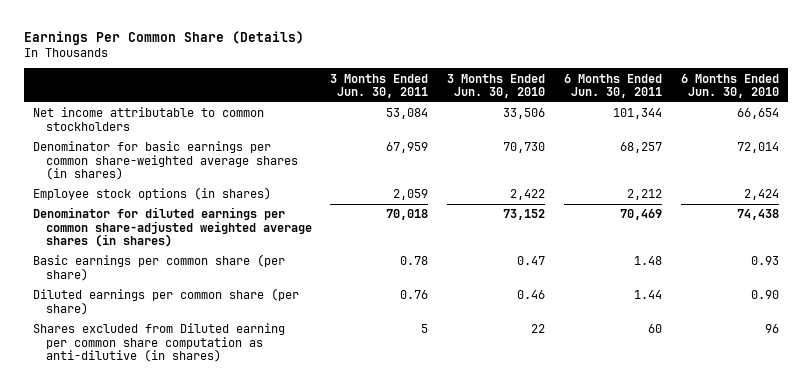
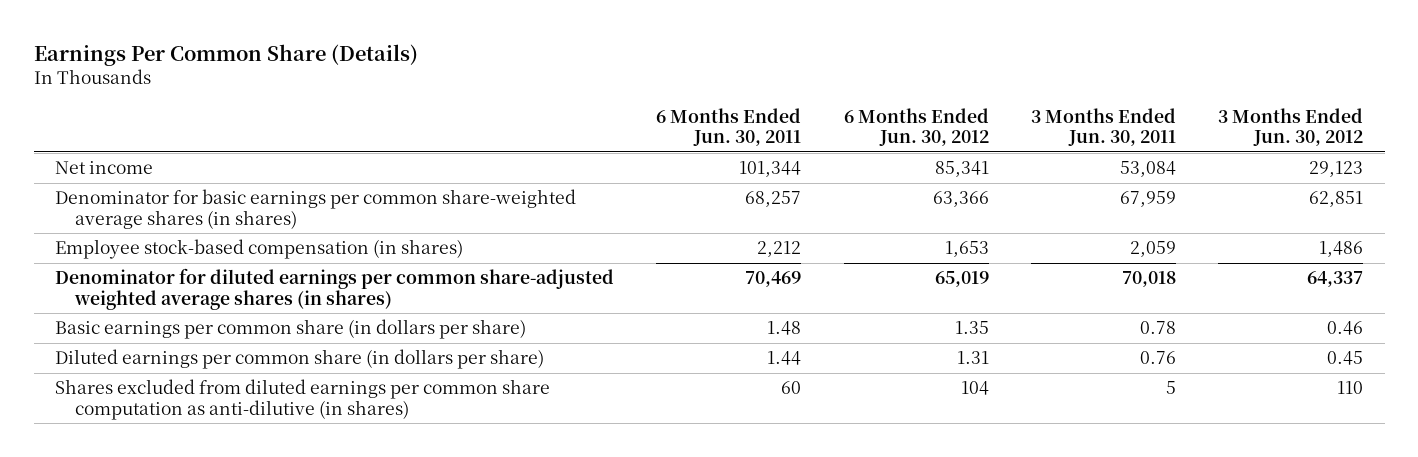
- | 3 Months Ended Jun. 30, 2011 | 3 Months Ended Jun. 30, 2010 | 6 Months Ended Jun. 30, 2011 | 6 Months Ended Jun. 30, 2010
+ | 6 Months Ended Jun. 30, 2011 | 6 Months Ended Jun. 30, 2012 | 3 Months Ended Jun. 30, 2011 | 3 Months Ended Jun. 30, 2012
- Net income attributable to common stockholders | 53,084 | 33,506 | 101,344 | 66,654
+ Net income | 101,344 | 85,341 | 53,084 | 29,123
- Employee stock options (in shares) | 2,059 | 2,422 | 2,212 | 2,424
+ Employee stock-based compensation (in shares) | 2,212 | 1,653 | 2,059 | 1,486
- Basic earnings per common share (per share) | 0.78 | 0.47 | 1.48 | 0.93
- Diluted earnings per common share (per share) | 0.76 | 0.46 | 1.44 | 0.90
- Shares excluded from Diluted earning per common share computation as anti-dilutive (in shares) | 5 | 22 | 60 | 96
+ Basic earnings per common share (in dollars per share) | 1.48 | 1.35 | 0.78 | 0.46
+ Diluted earnings per common share (in dollars per share) | 1.44 | 1.31 | 0.76 | 0.45
+ Shares excluded from diluted earnings per common share computation as anti-dilutive (in shares) | 60 | 104 | 5 | 110

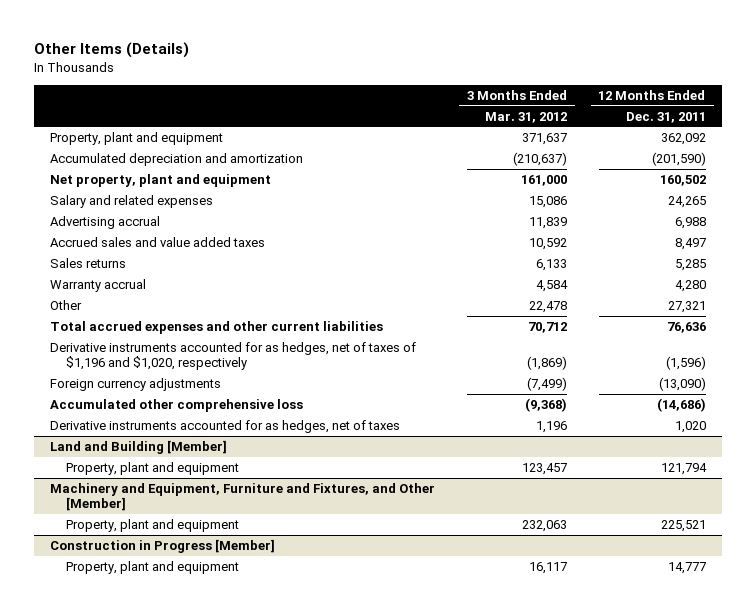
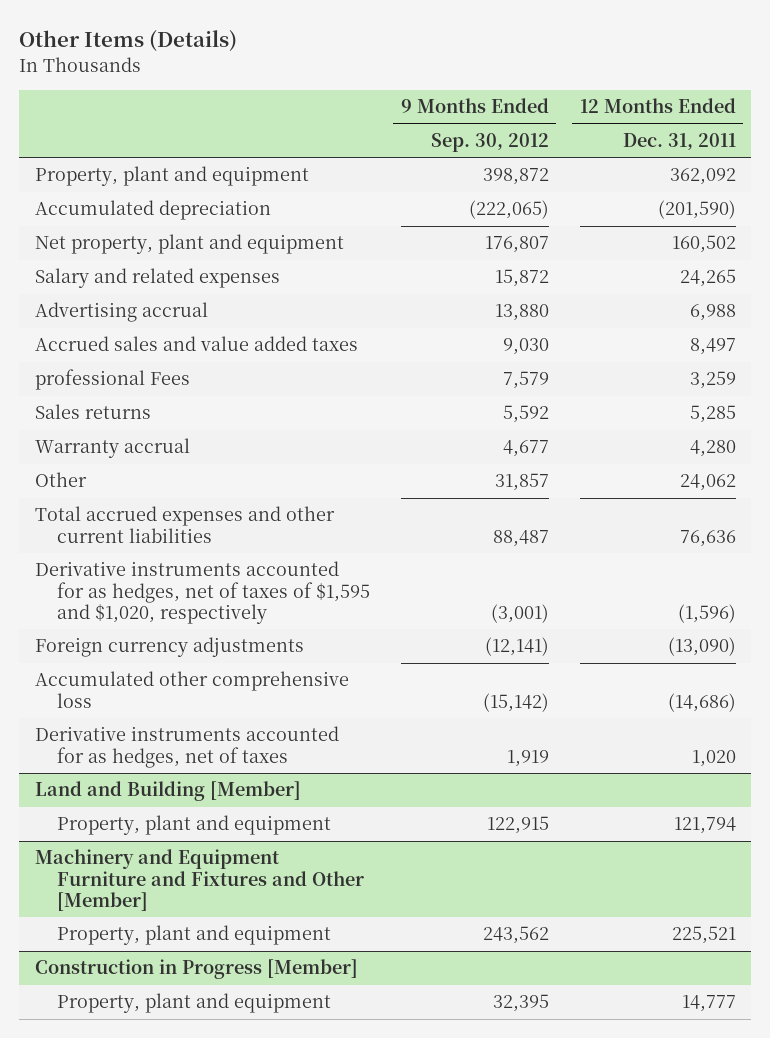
- | 3 Months Ended Mar. 31, 2012 | 12 Months Ended Dec. 31, 2011
+ | 9 Months Ended Sep. 30, 2012 | 12 Months Ended Dec. 31, 2011
- Accumulated depreciation and amortization | (210,637) | (201,590)
+ Accumulated depreciation | (222,065) | (201,590)
+ professional Fees | 7,579 | 3,259
- Other | 22,478 | 27,321
+ Other | 31,857 | 24,062
- Derivative instruments accounted for as hedges, net of taxes of $1,196 and $1,020, respectively | (1,869) | (1,596)
+ Derivative instruments accounted for as hedges, net of taxes of $1,595 and $1,020, respectively | (3,001) | (1,596)
- Machinery and Equipment, Furniture and Fixtures, and Other [Member]
+ Machinery and Equipment Furniture and Fixtures and Other [Member]

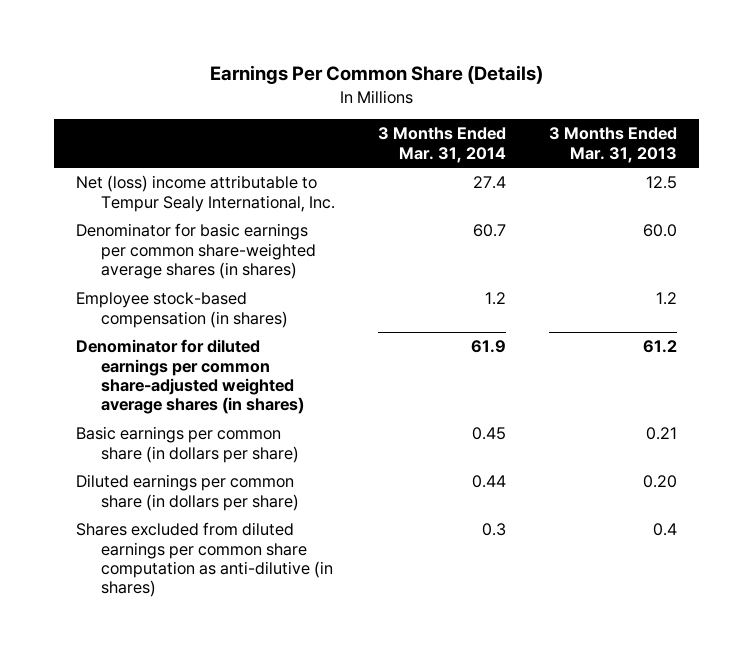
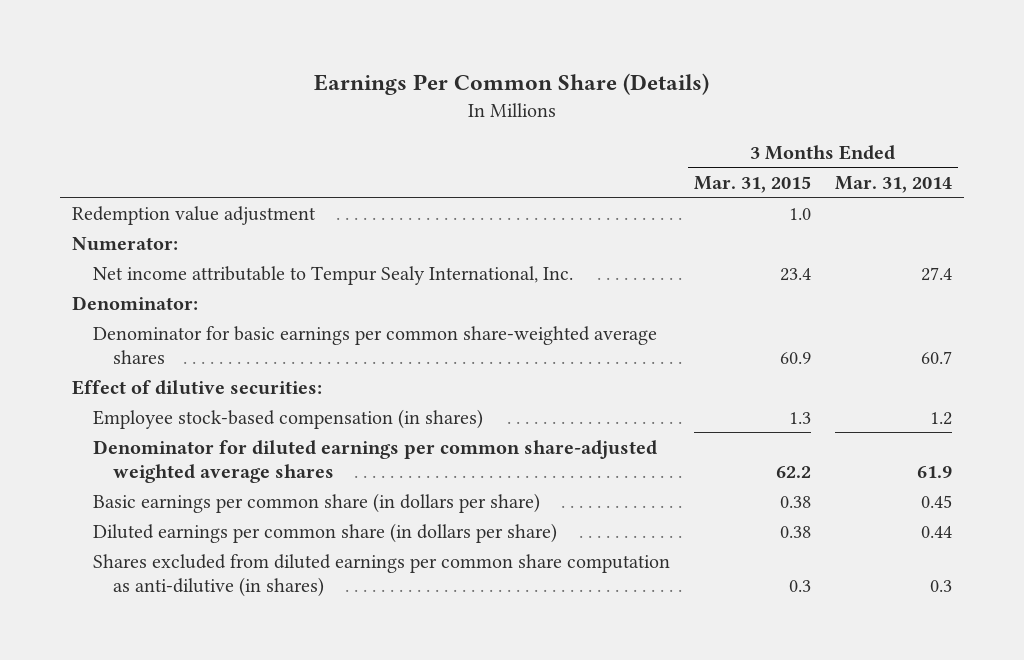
- | 3 Months Ended Mar. 31, 2014 | 3 Months Ended Mar. 31, 2013
+ | 3 Months Ended Mar. 31, 2015 | 3 Months Ended Mar. 31, 2014
- Net (loss) income attributable to Tempur Sealy International, Inc. | 27.4 | 12.5
- Denominator for basic earnings per common share-weighted average shares (in shares) | 60.7 | 60.0
+ Redemption value adjustment | 1.0 |
+ Numerator:
+ Net income attributable to Tempur Sealy International, Inc. | 23.4 | 27.4
+ Denominator:
+ Denominator for basic earnings per common share-weighted average shares | 60.9 | 60.7
+ Effect of dilutive securities:
- Denominator for diluted earnings per common share-adjusted weighted average shares (in shares) | 61.9 | 61.2
+ Denominator for diluted earnings per common share-adjusted weighted average shares | 62.2 | 61.9

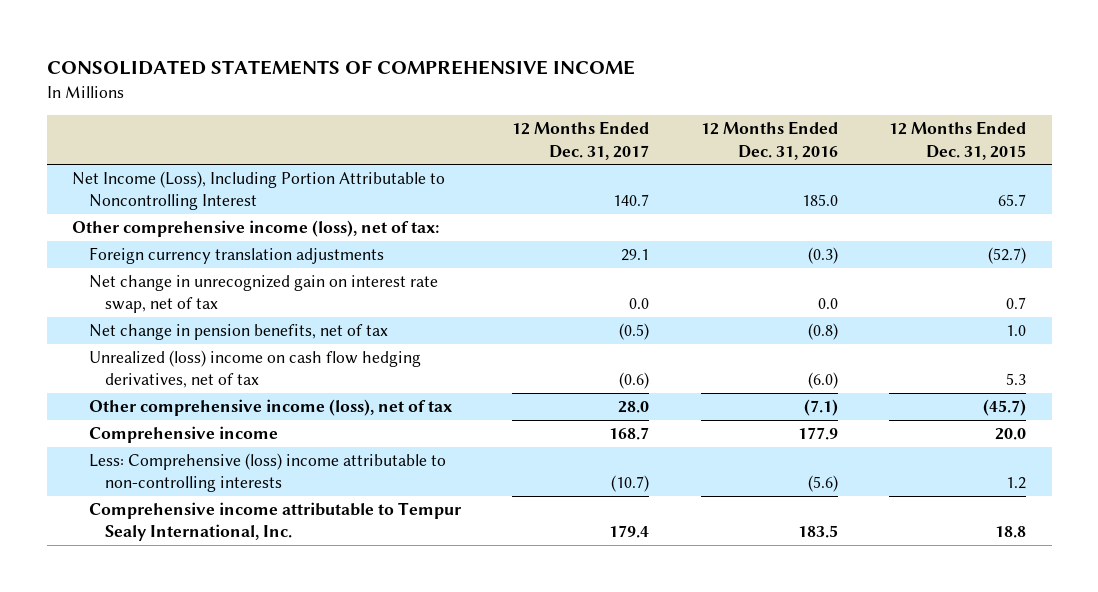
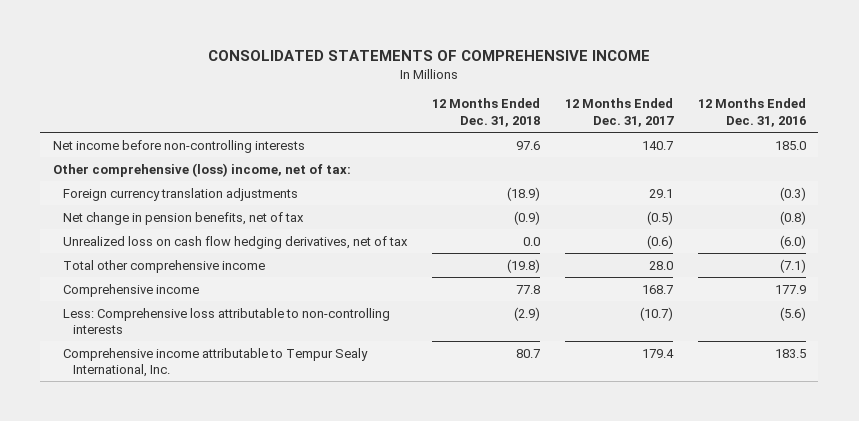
- | 12 Months Ended Dec. 31, 2017 | 12 Months Ended Dec. 31, 2016 | 12 Months Ended Dec. 31, 2015
+ | 12 Months Ended Dec. 31, 2018 | 12 Months Ended Dec. 31, 2017 | 12 Months Ended Dec. 31, 2016
- Net Income (Loss), Including Portion Attributable to Noncontrolling Interest | 140.7 | 185.0 | 65.7
- Other comprehensive income (loss), net of tax:
+ Net income before non-controlling interests | 97.6 | 140.7 | 185.0
+ Other comprehensive (loss) income, net of tax:
- Net change in unrecognized gain on interest rate swap, net of tax | 0.0 | 0.0 | 0.7
- Unrealized (loss) income on cash flow hedging derivatives, net of tax | (0.6) | (6.0) | 5.3
- Other comprehensive income (loss), net of tax | 28.0 | (7.1) | (45.7)
+ Unrealized loss on cash flow hedging derivatives, net of tax | 0.0 | (0.6) | (6.0)
+ Total other comprehensive income | (19.8) | 28.0 | (7.1)
- Less: Comprehensive (loss) income attributable to non-controlling interests | (10.7) | (5.6) | 1.2
+ Less: Comprehensive loss attributable to non-controlling interests | (2.9) | (10.7) | (5.6)

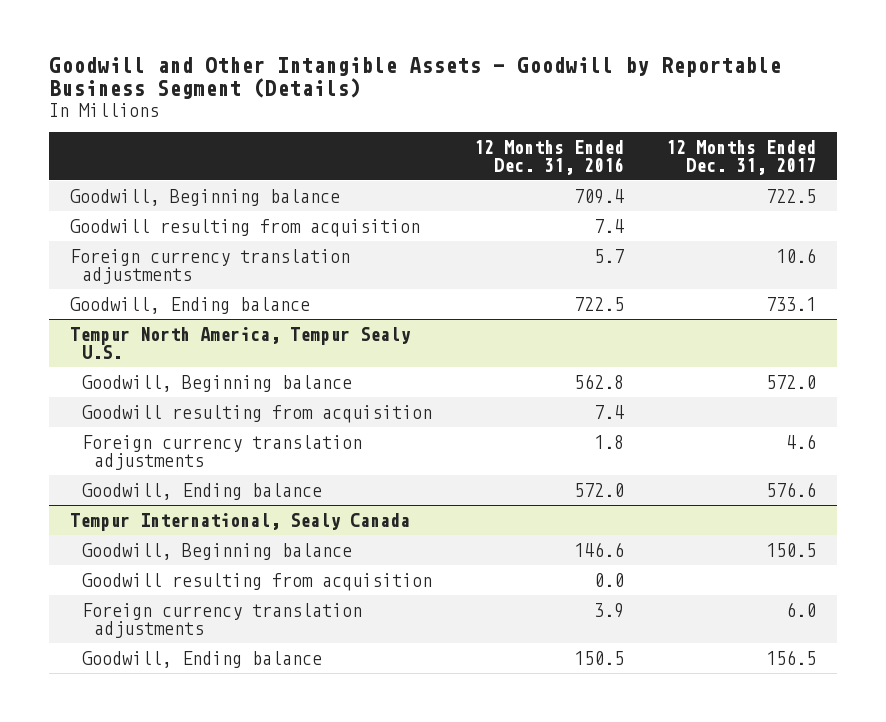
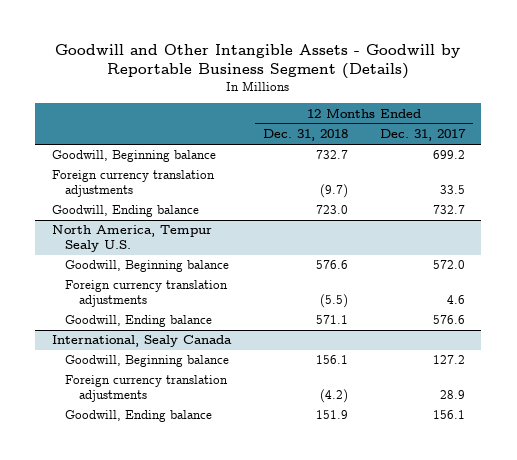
- | 12 Months Ended Dec. 31, 2016 | 12 Months Ended Dec. 31, 2017
+ | 12 Months Ended Dec. 31, 2018 | 12 Months Ended Dec. 31, 2017
- Goodwill, Beginning balance | 709.4 | 722.5
- Goodwill resulting from acquisition | 7.4 |
- Foreign currency translation adjustments | 5.7 | 10.6
- Goodwill, Ending balance | 722.5 | 733.1
- Tempur North America, Tempur Sealy U.S.
+ Goodwill, Beginning balance | 732.7 | 699.2
+ Foreign currency translation adjustments | (9.7) | 33.5
+ Goodwill, Ending balance | 723.0 | 732.7
+ North America, Tempur Sealy U.S.
- Goodwill resulting from acquisition | 7.4 |
- Tempur International, Sealy Canada
- Goodwill, Beginning balance | 146.6 | 150.5
- Goodwill resulting from acquisition | 0.0 |
- Foreign currency translation adjustments | 3.9 | 6.0
- Goodwill, Ending balance | 150.5 | 156.5
+ International, Sealy Canada
+ Goodwill, Beginning balance | 156.1 | 127.2
+ Foreign currency translation adjustments | (4.2) | 28.9
+ Goodwill, Ending balance | 151.9 | 156.1

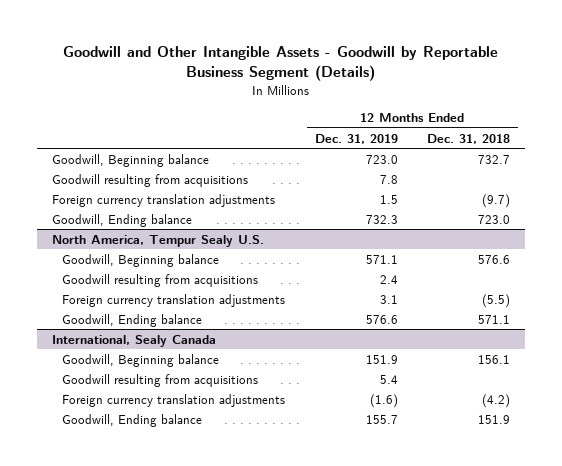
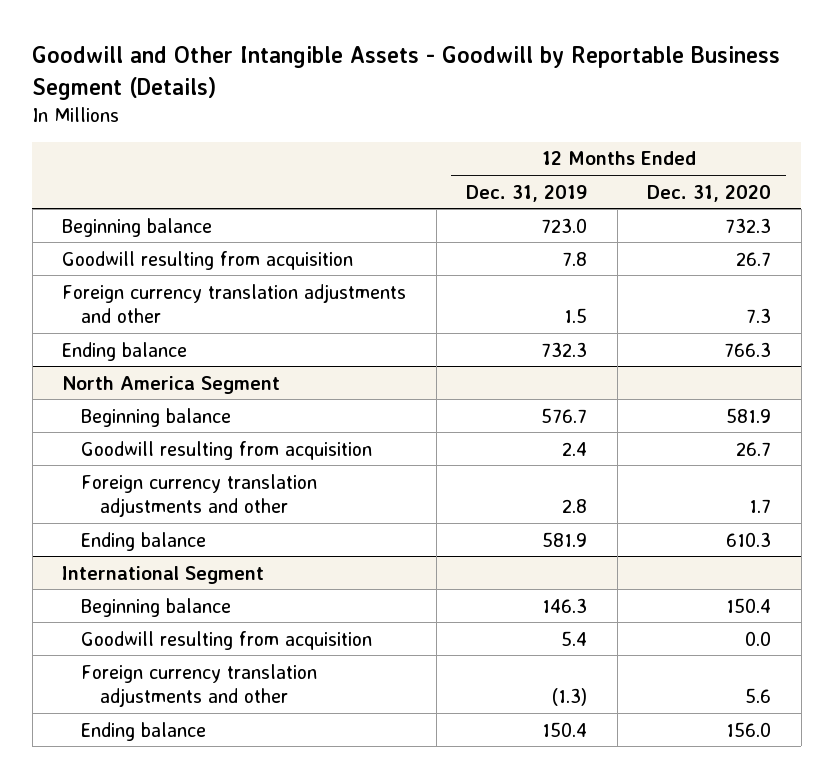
- | 12 Months Ended Dec. 31, 2019 | 12 Months Ended Dec. 31, 2018
+ | 12 Months Ended Dec. 31, 2019 | 12 Months Ended Dec. 31, 2020
- Goodwill, Beginning balance | 723.0 | 732.7
- Goodwill resulting from acquisitions | 7.8 |
- Foreign currency translation adjustments | 1.5 | (9.7)
- Goodwill, Ending balance | 732.3 | 723.0
- North America, Tempur Sealy U.S.
- Goodwill, Beginning balance | 571.1 | 576.6
- Goodwill resulting from acquisitions | 2.4 |
- Foreign currency translation adjustments | 3.1 | (5.5)
- Goodwill, Ending balance | 576.6 | 571.1
- International, Sealy Canada
- Goodwill, Beginning balance | 151.9 | 156.1
- Goodwill resulting from acquisitions | 5.4 |
- Foreign currency translation adjustments | (1.6) | (4.2)
- Goodwill, Ending balance | 155.7 | 151.9
+ Beginning balance | 723.0 | 732.3
+ Goodwill resulting from acquisition | 7.8 | 26.7
+ Foreign currency translation adjustments and other | 1.5 | 7.3
+ Ending balance | 732.3 | 766.3
+ North America Segment
+ Beginning balance | 576.7 | 581.9
+ Goodwill resulting from acquisition | 2.4 | 26.7
+ Foreign currency translation adjustments and other | 2.8 | 1.7
+ Ending balance | 581.9 | 610.3
+ International Segment
+ Beginning balance | 146.3 | 150.4
+ Goodwill resulting from acquisition | 5.4 | 0.0
+ Foreign currency translation adjustments and other | (1.3) | 5.6
+ Ending balance | 150.4 | 156.0

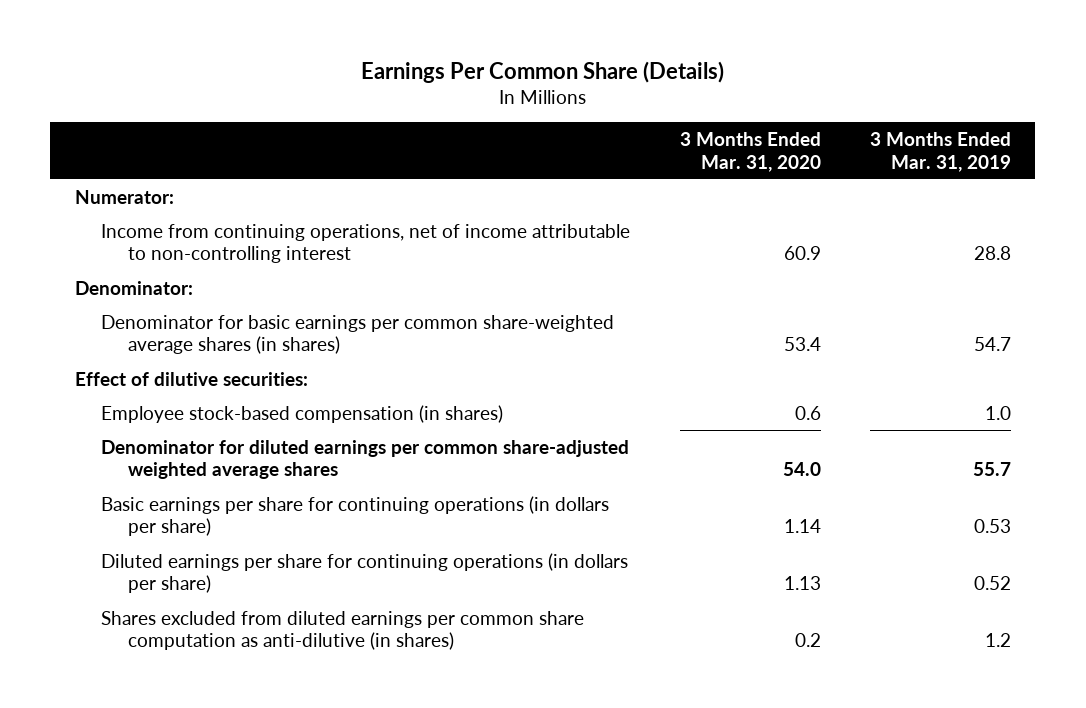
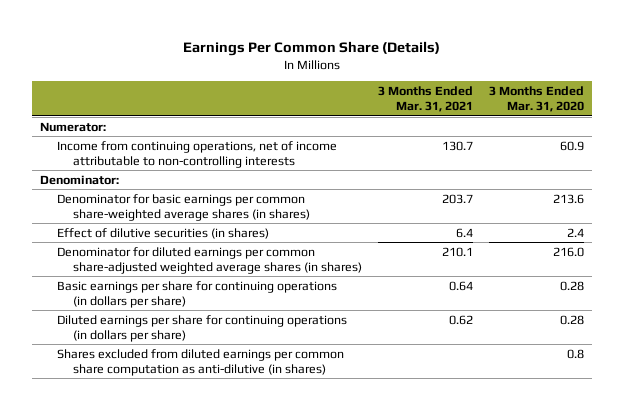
- | 3 Months Ended Mar. 31, 2020 | 3 Months Ended Mar. 31, 2019
+ | 3 Months Ended Mar. 31, 2021 | 3 Months Ended Mar. 31, 2020
- Income from continuing operations, net of income attributable to non-controlling interest | 60.9 | 28.8
+ Income from continuing operations, net of income attributable to non-controlling interests | 130.7 | 60.9
- Denominator for basic earnings per common share-weighted average shares (in shares) | 53.4 | 54.7
- Effect of dilutive securities:
- Employee stock-based compensation (in shares) | 0.6 | 1.0
- Denominator for diluted earnings per common share-adjusted weighted average shares | 54.0 | 55.7
- Basic earnings per share for continuing operations (in dollars per share) | 1.14 | 0.53
- Diluted earnings per share for continuing operations (in dollars per share) | 1.13 | 0.52
- Shares excluded from diluted earnings per common share computation as anti-dilutive (in shares) | 0.2 | 1.2
+ Denominator for basic earnings per common share-weighted average shares (in shares) | 203.7 | 213.6
+ Effect of dilutive securities (in shares) | 6.4 | 2.4
+ Denominator for diluted earnings per common share-adjusted weighted average shares (in shares) | 210.1 | 216.0
+ Basic earnings per share for continuing operations (in dollars per share) | 0.64 | 0.28
+ Diluted earnings per share for continuing operations (in dollars per share) | 0.62 | 0.28
+ Shares excluded from diluted earnings per common share computation as anti-dilutive (in shares) | | 0.8

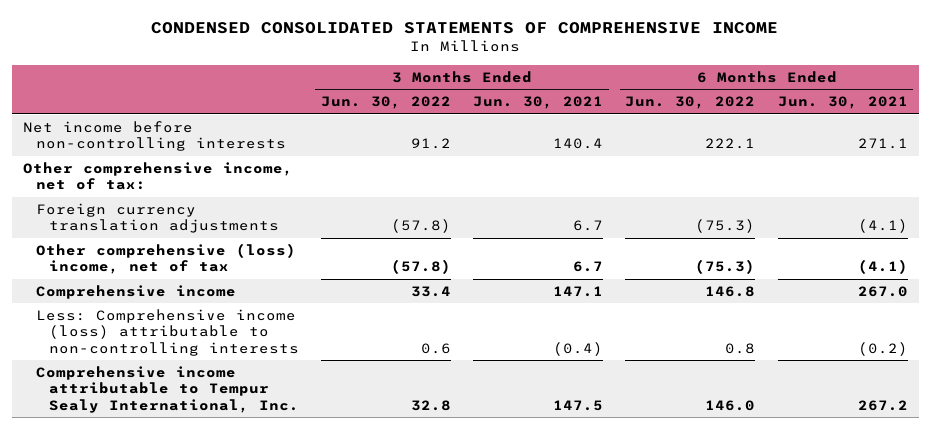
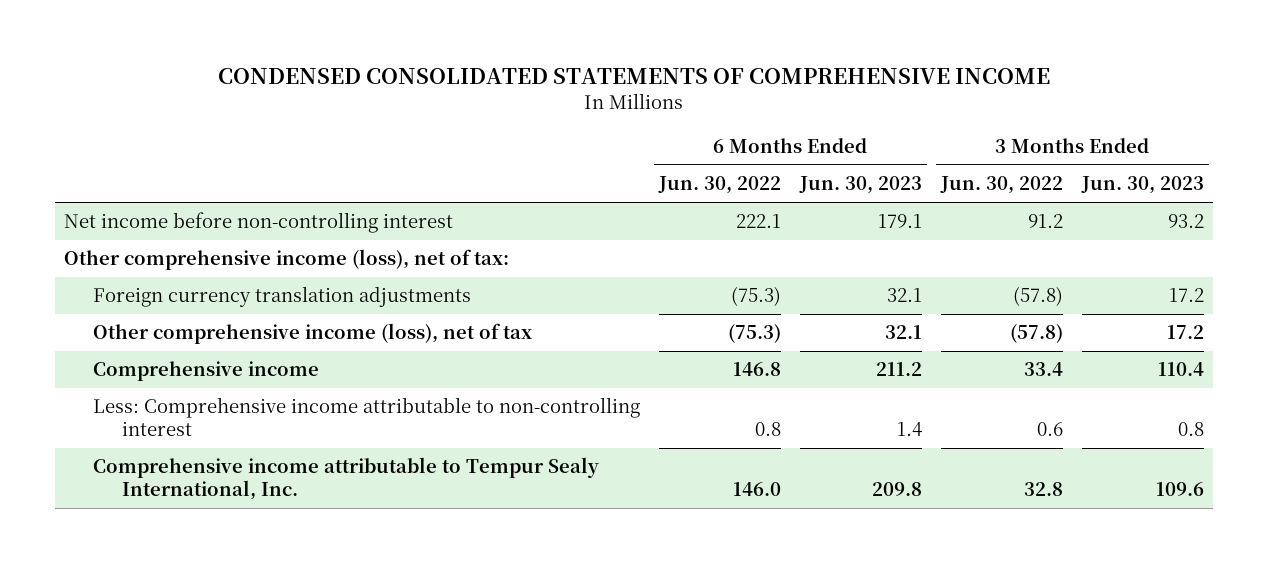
- | 3 Months Ended Jun. 30, 2022 | 3 Months Ended Jun. 30, 2021 | 6 Months Ended Jun. 30, 2022 | 6 Months Ended Jun. 30, 2021
+ | 6 Months Ended Jun. 30, 2022 | 6 Months Ended Jun. 30, 2023 | 3 Months Ended Jun. 30, 2022 | 3 Months Ended Jun. 30, 2023
- Net income before non-controlling interests | 91.2 | 140.4 | 222.1 | 271.1
- Other comprehensive income, net of tax:
+ Net income before non-controlling interest | 222.1 | 179.1 | 91.2 | 93.2
+ Other comprehensive income (loss), net of tax:
- Other comprehensive (loss) income, net of tax | (57.8) | 6.7 | (75.3) | (4.1)
+ Other comprehensive income (loss), net of tax | (75.3) | 32.1 | (57.8) | 17.2
- Less: Comprehensive income (loss) attributable to non-controlling interests | 0.6 | (0.4) | 0.8 | (0.2)
+ Less: Comprehensive income attributable to non-controlling interest | 0.8 | 1.4 | 0.6 | 0.8

